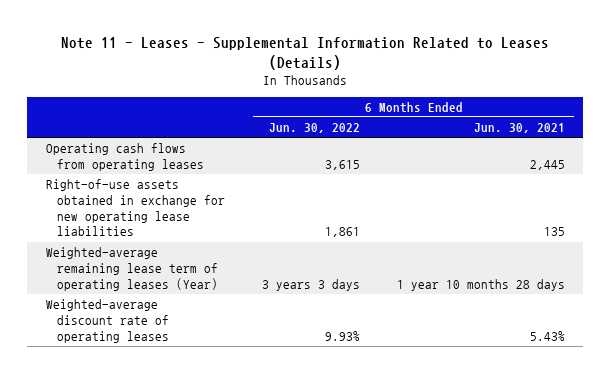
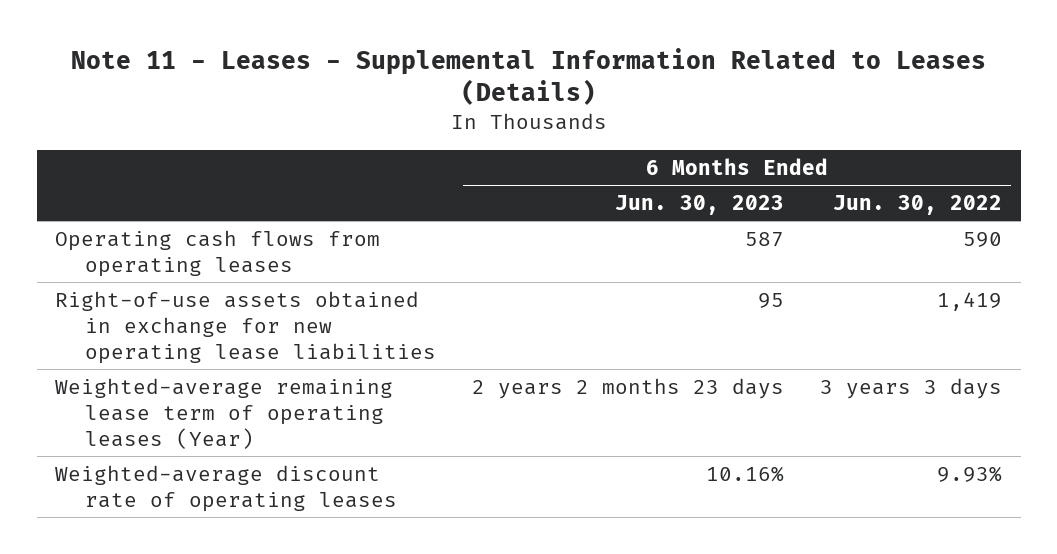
- | 6 Months Ended Jun. 30, 2022 | 6 Months Ended Jun. 30, 2021
+ | 6 Months Ended Jun. 30, 2023 | 6 Months Ended Jun. 30, 2022
- Operating cash flows from operating leases | 3,615 | 2,445
- Right-of-use assets obtained in exchange for new operating lease liabilities | 1,861 | 135
+ Operating cash flows from operating leases | 587 | 590
+ Right-of-use assets obtained in exchange for new operating lease liabilities | 95 | 1,419

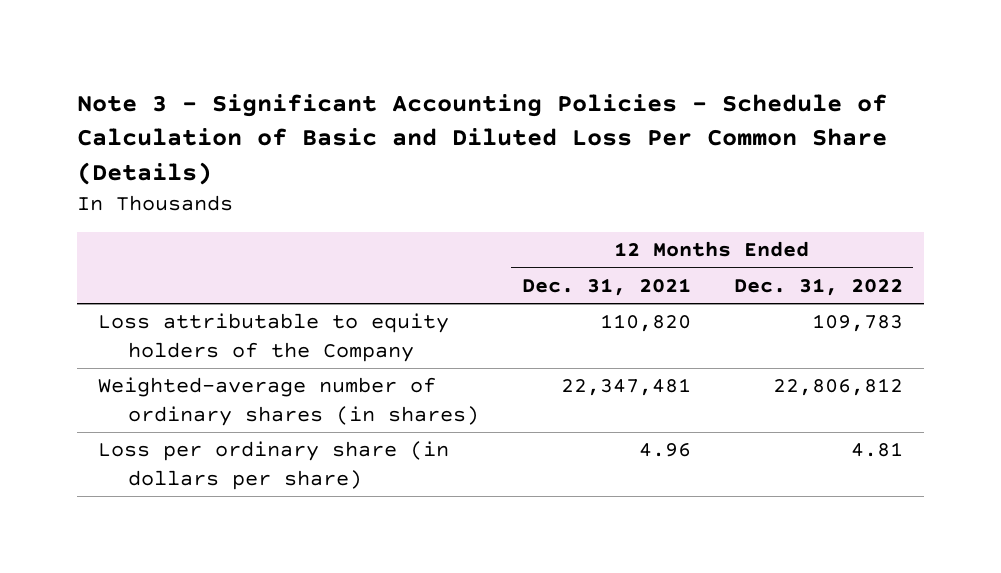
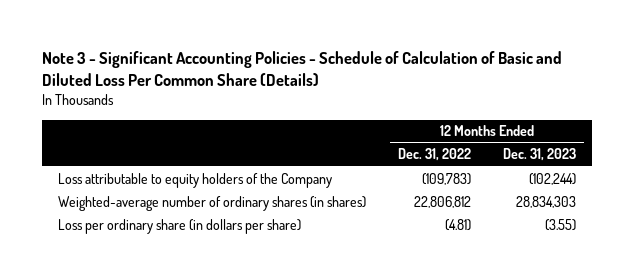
- | 12 Months Ended Dec. 31, 2021 | 12 Months Ended Dec. 31, 2022
+ | 12 Months Ended Dec. 31, 2022 | 12 Months Ended Dec. 31, 2023
- Loss attributable to equity holders of the Company | 110,820 | 109,783
+ Loss attributable to equity holders of the Company | (109,783) | (102,244)
- Loss per ordinary share (in dollars per share) | 4.96 | 4.81
+ Loss per ordinary share (in dollars per share) | (4.81) | (3.55)

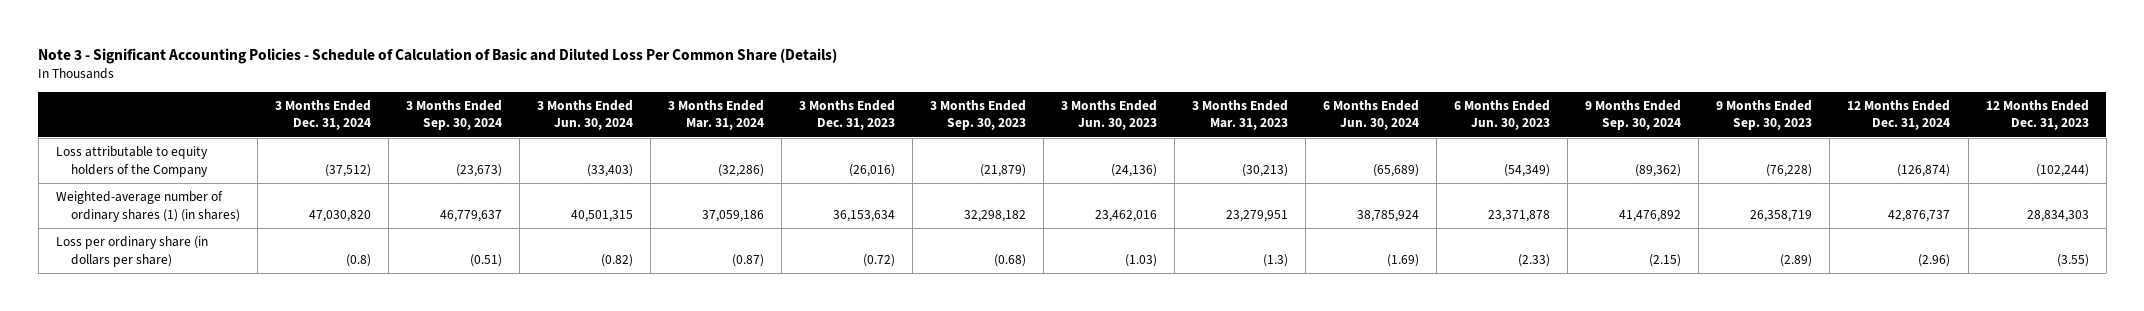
- | 12 Months Ended Dec. 31, 2022 | 12 Months Ended Dec. 31, 2023
+ | 3 Months Ended Dec. 31, 2024 | 3 Months Ended Sep. 30, 2024 | 3 Months Ended Jun. 30, 2024 | 3 Months Ended Mar. 31, 2024 | 3 Months Ended Dec. 31, 2023 | 3 Months Ended Sep. 30, 2023 | 3 Months Ended Jun. 30, 2023 | 3 Months Ended Mar. 31, 2023 | 6 Months Ended Jun. 30, 2024 | 6 Months Ended Jun. 30, 2023 | 9 Months Ended Sep. 30, 2024 | 9 Months Ended Sep. 30, 2023 | 12 Months Ended Dec. 31, 2024 | 12 Months Ended Dec. 31, 2023
- Weighted-average number of ordinary shares (in shares) | 22,806,812 | 28,834,303
+ Weighted-average number of ordinary shares (1) (in shares) | 47,030,820 | 46,779,637 | 40,501,315 | 37,059,186 | 36,153,634 | 32,298,182 | 23,462,016 | 23,279,951 | 38,785,924 | 23,371,878 | 41,476,892 | 26,358,719 | 42,876,737 | 28,834,303

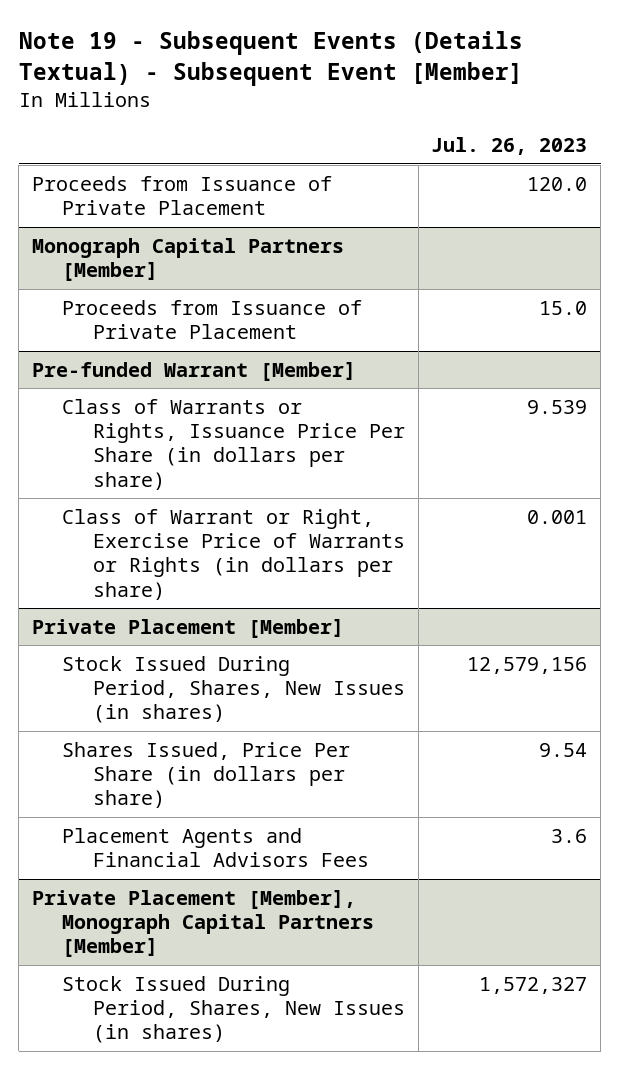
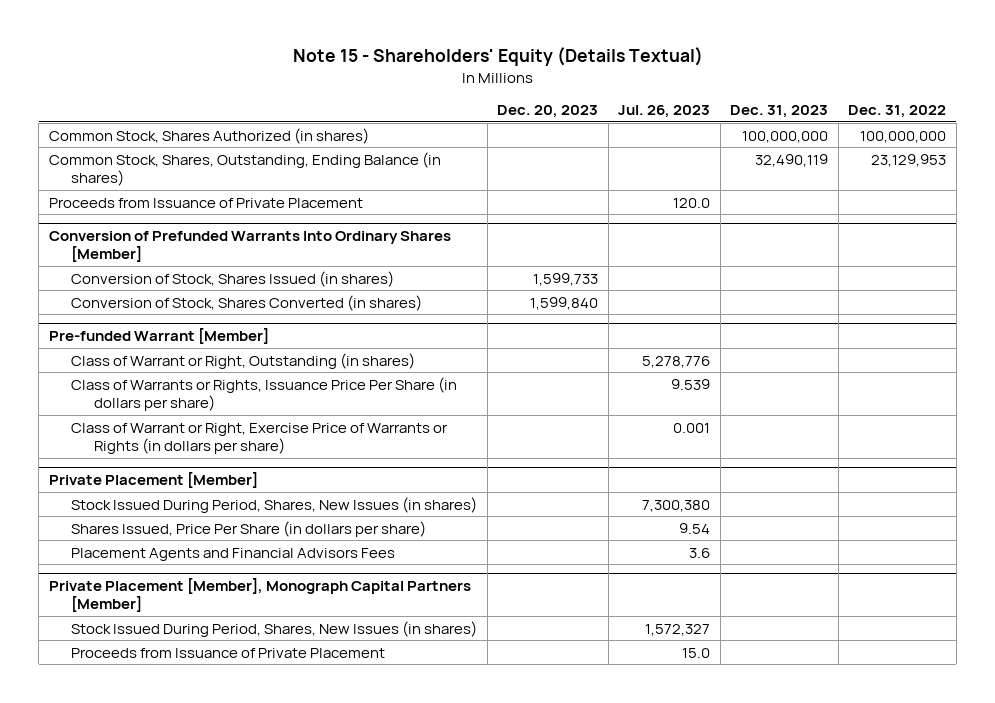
- Note 19 - Subsequent Events (Details Textual) - Subsequent Event [Member]
+ Note 15 - Shareholders' Equity (Details Textual)
- | Jul. 26, 2023
+ | Dec. 20, 2023 | Jul. 26, 2023 | Dec. 31, 2023 | Dec. 31, 2022
+ Common Stock, Shares Authorized (in shares) | | | 100,000,000 | 100,000,000
+ Common Stock, Shares, Outstanding, Ending Balance (in shares) | | | 32,490,119 | 23,129,953
- Monograph Capital Partners [Member]
- Proceeds from Issuance of Private Placement | 15.0
+ Conversion of Prefunded Warrants Into Ordinary Shares [Member]
+ Conversion of Stock, Shares Issued (in shares) | 1,599,733 | | |
+ Conversion of Stock, Shares Converted (in shares) | 1,599,840 | | |
@ Pre-funded Warrant [Member]
+ Class of Warrant or Right, Outstanding (in shares) | | 5,278,776 | |
@ Private Placement [Member]
- Stock Issued During Period, Shares, New Issues (in shares) | 12,579,156
+ Stock Issued During Period, Shares, New Issues (in shares) | | 7,300,380 | |
@ Private Placement [Member], Monograph Capital Partners [Member]
+ Proceeds from Issuance of Private Placement | | 15.0 | |

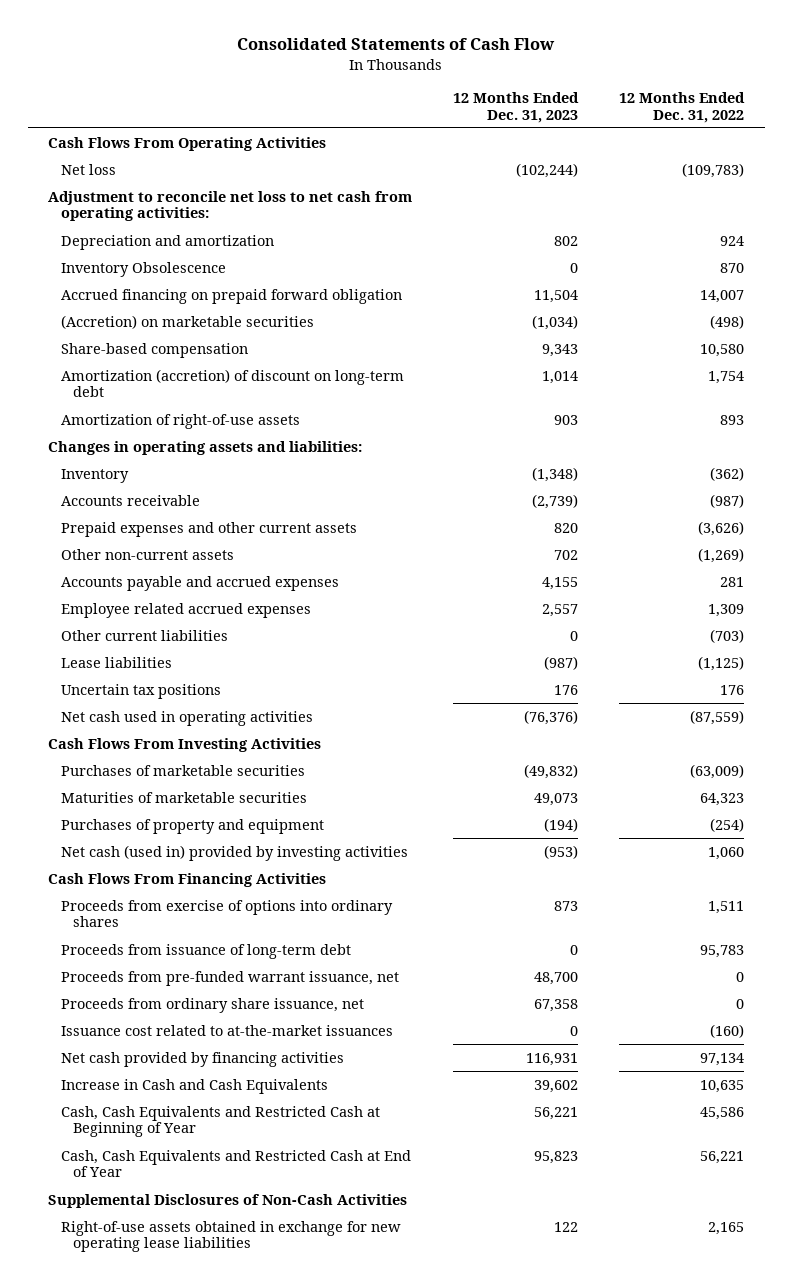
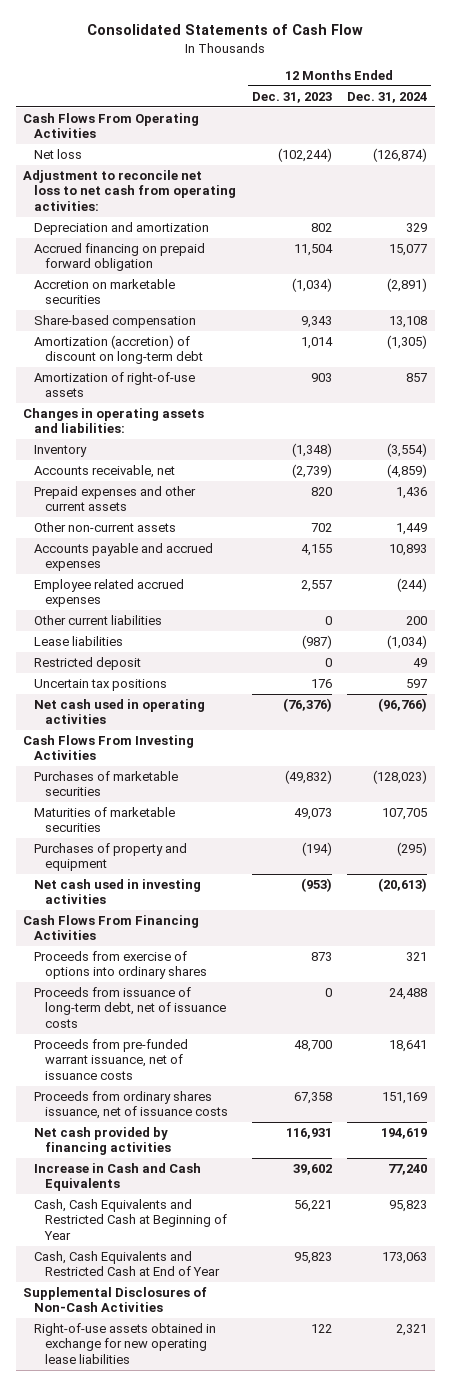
- | 12 Months Ended Dec. 31, 2023 | 12 Months Ended Dec. 31, 2022
+ | 12 Months Ended Dec. 31, 2023 | 12 Months Ended Dec. 31, 2024
- Inventory Obsolescence | 0 | 870
- (Accretion) on marketable securities | (1,034) | (498)
+ Accretion on marketable securities | (1,034) | (2,891)
- Accounts receivable | (2,739) | (987)
+ Accounts receivable, net | (2,739) | (4,859)
+ Restricted deposit | 0 | 49
- Net cash (used in) provided by investing activities | (953) | 1,060
+ Net cash used in investing activities | (953) | (20,613)
- Proceeds from issuance of long-term debt | 0 | 95,783
- Proceeds from pre-funded warrant issuance, net | 48,700 | 0
- Proceeds from ordinary share issuance, net | 67,358 | 0
- Issuance cost related to at-the-market issuances | 0 | (160)
+ Proceeds from issuance of long-term debt, net of issuance costs | 0 | 24,488
+ Proceeds from pre-funded warrant issuance, net of issuance costs | 48,700 | 18,641
+ Proceeds from ordinary shares issuance, net of issuance costs | 67,358 | 151,169

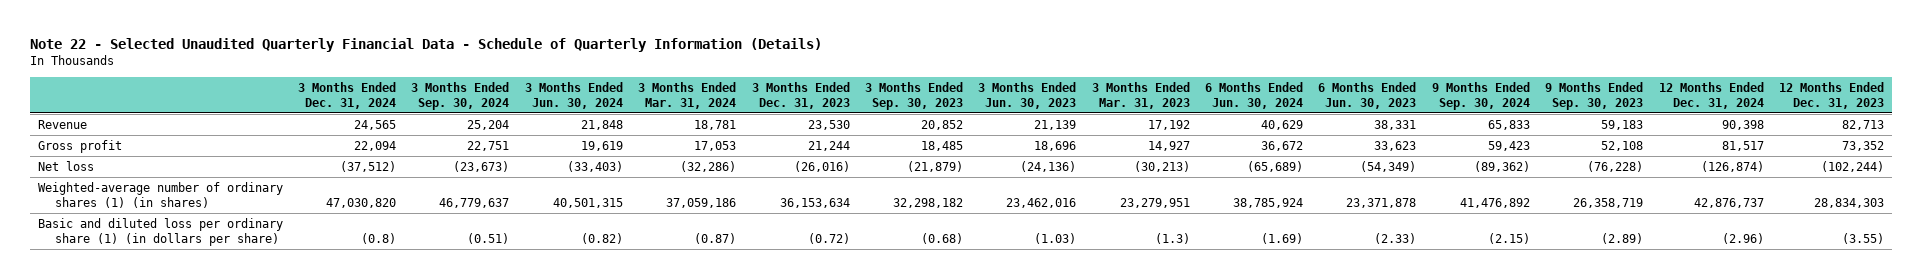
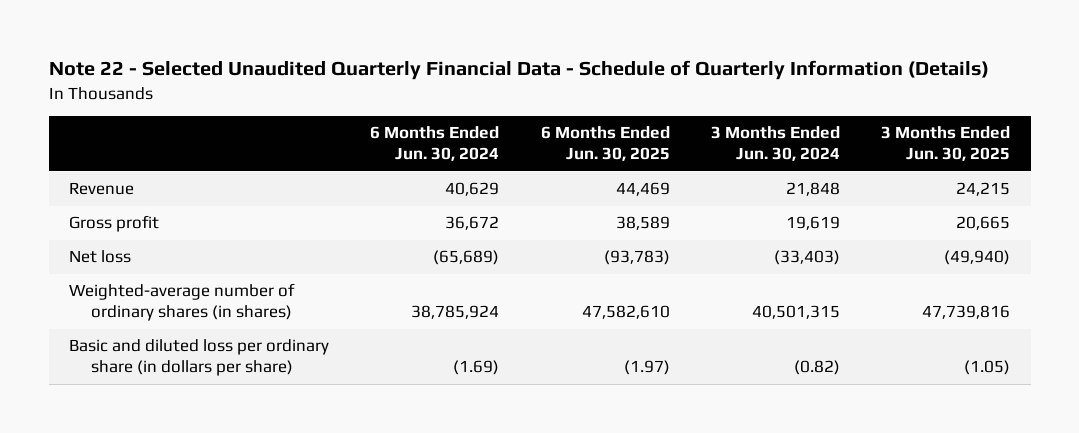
- | 3 Months Ended Dec. 31, 2024 | 3 Months Ended Sep. 30, 2024 | 3 Months Ended Jun. 30, 2024 | 3 Months Ended Mar. 31, 2024 | 3 Months Ended Dec. 31, 2023 | 3 Months Ended Sep. 30, 2023 | 3 Months Ended Jun. 30, 2023 | 3 Months Ended Mar. 31, 2023 | 6 Months Ended Jun. 30, 2024 | 6 Months Ended Jun. 30, 2023 | 9 Months Ended Sep. 30, 2024 | 9 Months Ended Sep. 30, 2023 | 12 Months Ended Dec. 31, 2024 | 12 Months Ended Dec. 31, 2023
+ | 6 Months Ended Jun. 30, 2024 | 6 Months Ended Jun. 30, 2025 | 3 Months Ended Jun. 30, 2024 | 3 Months Ended Jun. 30, 2025
- Weighted-average number of ordinary shares (1) (in shares) | 47,030,820 | 46,779,637 | 40,501,315 | 37,059,186 | 36,153,634 | 32,298,182 | 23,462,016 | 23,279,951 | 38,785,924 | 23,371,878 | 41,476,892 | 26,358,719 | 42,876,737 | 28,834,303
- Basic and diluted loss per ordinary share (1) (in dollars per share) | (0.8) | (0.51) | (0.82) | (0.87) | (0.72) | (0.68) | (1.03) | (1.3) | (1.69) | (2.33) | (2.15) | (2.89) | (2.96) | (3.55)
+ Weighted-average number of ordinary shares (in shares) | 38,785,924 | 47,582,610 | 40,501,315 | 47,739,816
+ Basic and diluted loss per ordinary share (in dollars per share) | (1.69) | (1.97) | (0.82) | (1.05)

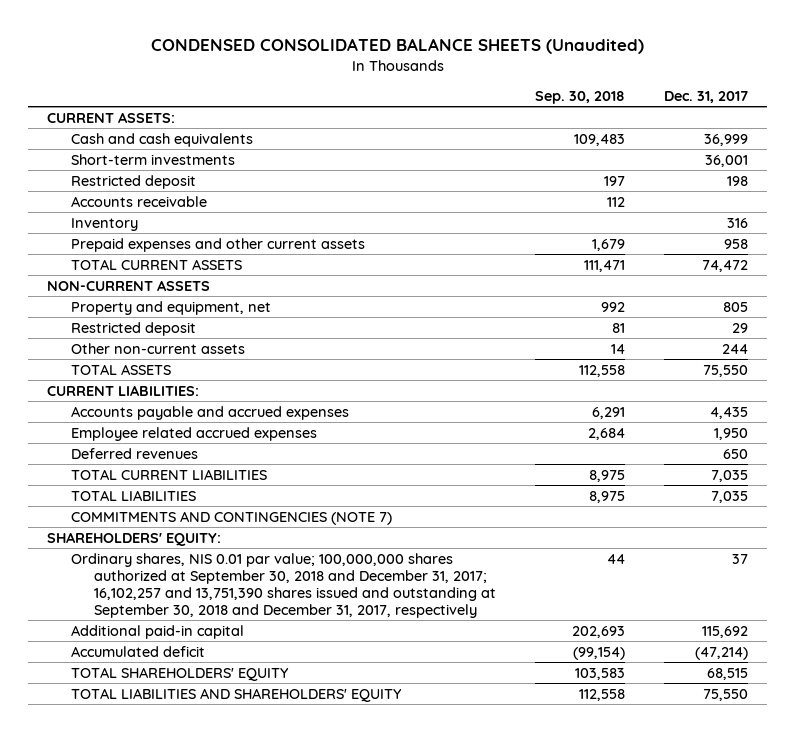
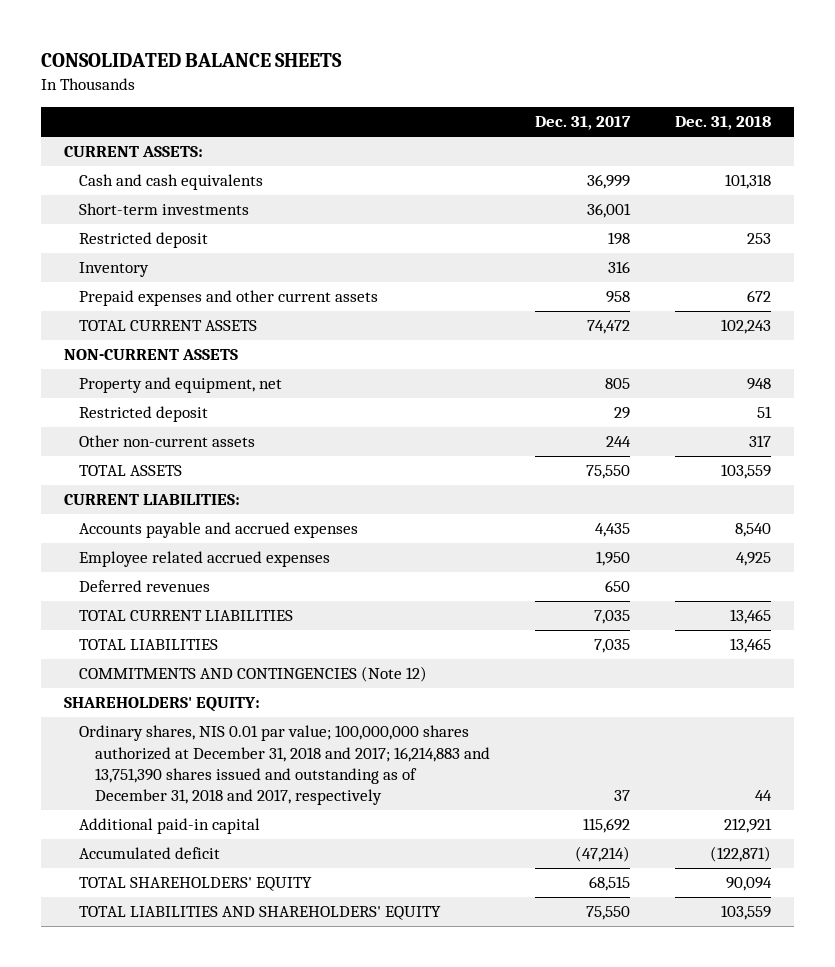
- CONDENSED CONSOLIDATED BALANCE SHEETS (Unaudited)
+ CONSOLIDATED BALANCE SHEETS
- | Sep. 30, 2018 | Dec. 31, 2017
+ | Dec. 31, 2017 | Dec. 31, 2018
- Accounts receivable | 112 |
- COMMITMENTS AND CONTINGENCIES (NOTE 7)
+ COMMITMENTS AND CONTINGENCIES (Note 12)
- Ordinary shares, NIS 0.01 par value; 100,000,000 shares authorized at September 30, 2018 and December 31, 2017; 16,102,257 and 13,751,390 shares issued and outstanding at September 30, 2018 and December 31, 2017, respectively | 44 | 37
+ Ordinary shares, NIS 0.01 par value; 100,000,000 shares authorized at December 31, 2018 and 2017; 16,214,883 and 13,751,390 shares issued and outstanding as of December 31, 2018 and 2017, respectively | 37 | 44

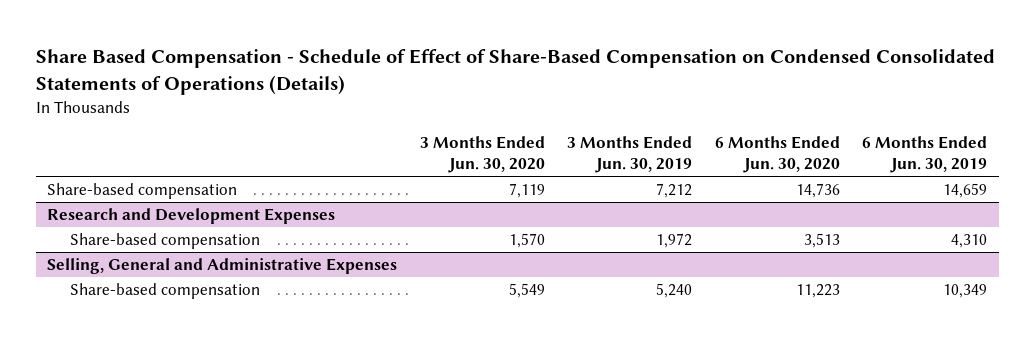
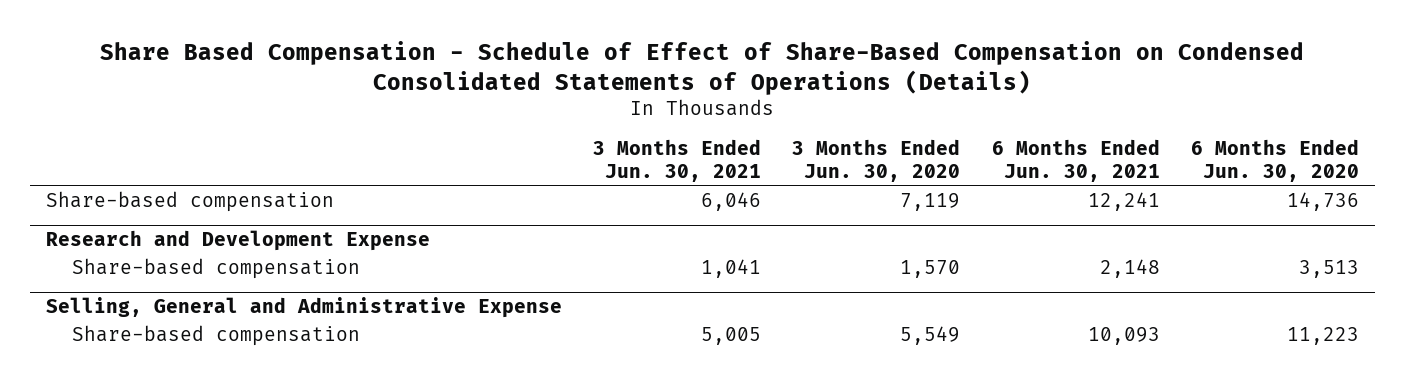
- | 3 Months Ended Jun. 30, 2020 | 3 Months Ended Jun. 30, 2019 | 6 Months Ended Jun. 30, 2020 | 6 Months Ended Jun. 30, 2019
+ | 3 Months Ended Jun. 30, 2021 | 3 Months Ended Jun. 30, 2020 | 6 Months Ended Jun. 30, 2021 | 6 Months Ended Jun. 30, 2020
- Research and Development Expenses
+ Research and Development Expense
- Selling, General and Administrative Expenses
+ Selling, General and Administrative Expense

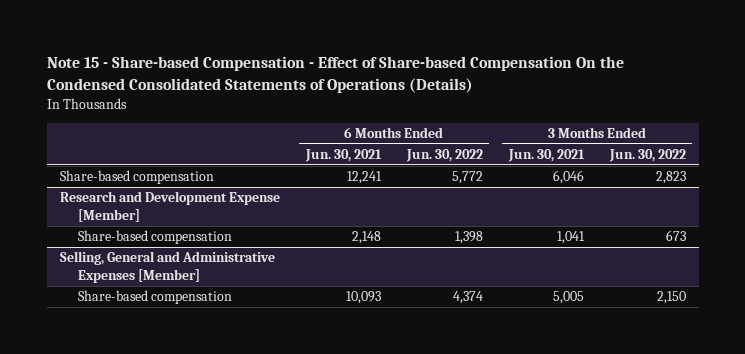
- Share Based Compensation - Schedule of Effect of Share-Based Compensation on Condensed Consolidated Statements of Operations (Details)
+ Note 15 - Share-based Compensation - Effect of Share-based Compensation On the Condensed Consolidated Statements of Operations (Details)
- | 3 Months Ended Jun. 30, 2021 | 3 Months Ended Jun. 30, 2020 | 6 Months Ended Jun. 30, 2021 | 6 Months Ended Jun. 30, 2020
+ | 6 Months Ended Jun. 30, 2021 | 6 Months Ended Jun. 30, 2022 | 3 Months Ended Jun. 30, 2021 | 3 Months Ended Jun. 30, 2022
- Research and Development Expense
+ Research and Development Expense [Member]
- Selling, General and Administrative Expense
+ Selling, General and Administrative Expenses [Member]

